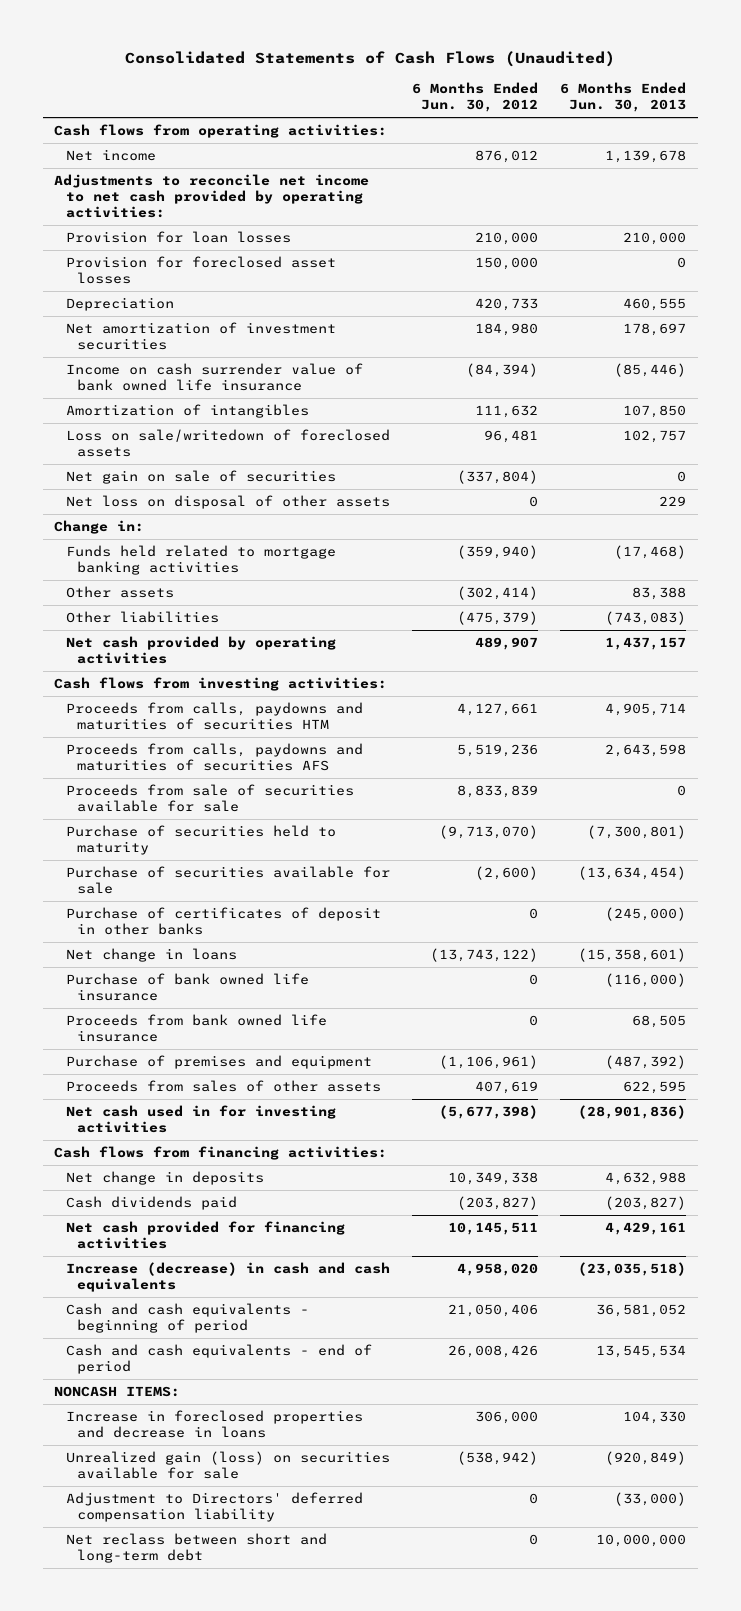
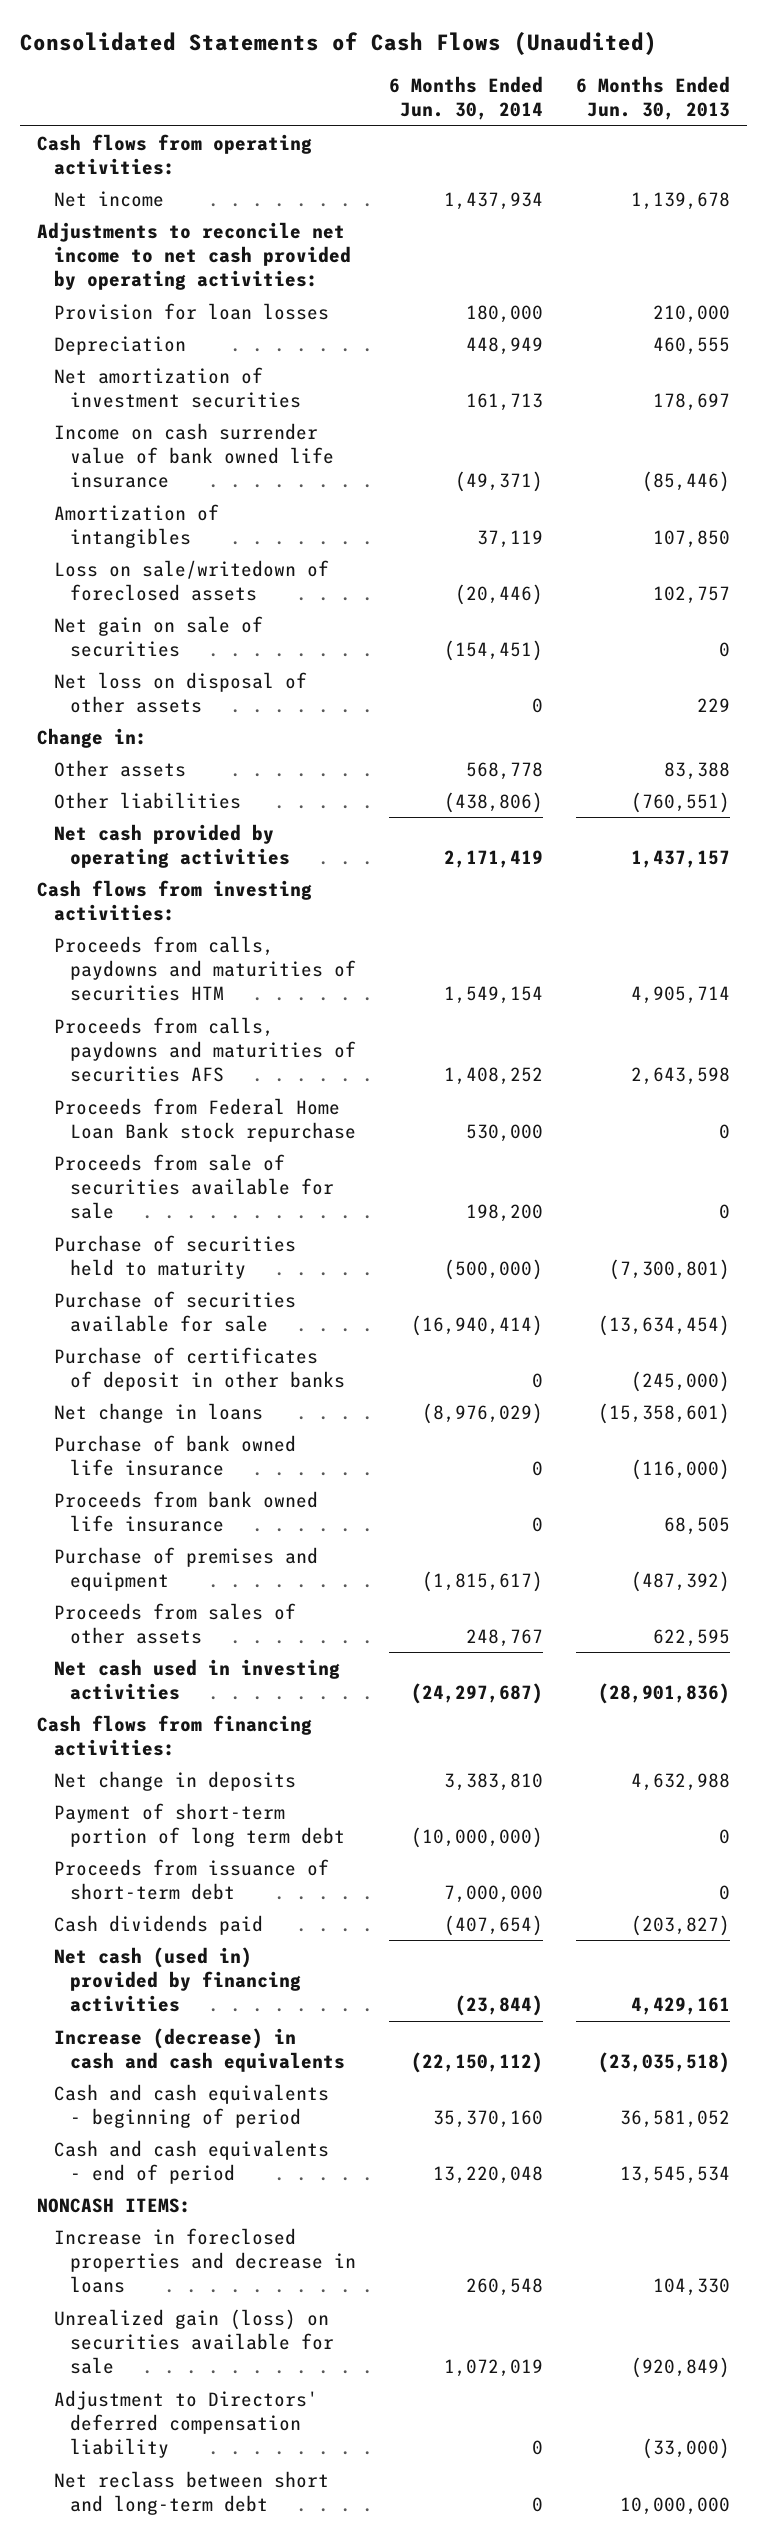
- | 6 Months Ended Jun. 30, 2012 | 6 Months Ended Jun. 30, 2013
+ | 6 Months Ended Jun. 30, 2014 | 6 Months Ended Jun. 30, 2013
- Provision for foreclosed asset losses | 150,000 | 0
- Funds held related to mortgage banking activities | (359,940) | (17,468)
- Other liabilities | (475,379) | (743,083)
+ Other liabilities | (438,806) | (760,551)
+ Proceeds from Federal Home Loan Bank stock repurchase | 530,000 | 0
- Net cash used in for investing activities | (5,677,398) | (28,901,836)
+ Net cash used in investing activities | (24,297,687) | (28,901,836)
+ Payment of short-term portion of long term debt | (10,000,000) | 0
+ Proceeds from issuance of short-term debt | 7,000,000 | 0
- Net cash provided for financing activities | 10,145,511 | 4,429,161
+ Net cash (used in) provided by financing activities | (23,844) | 4,429,161

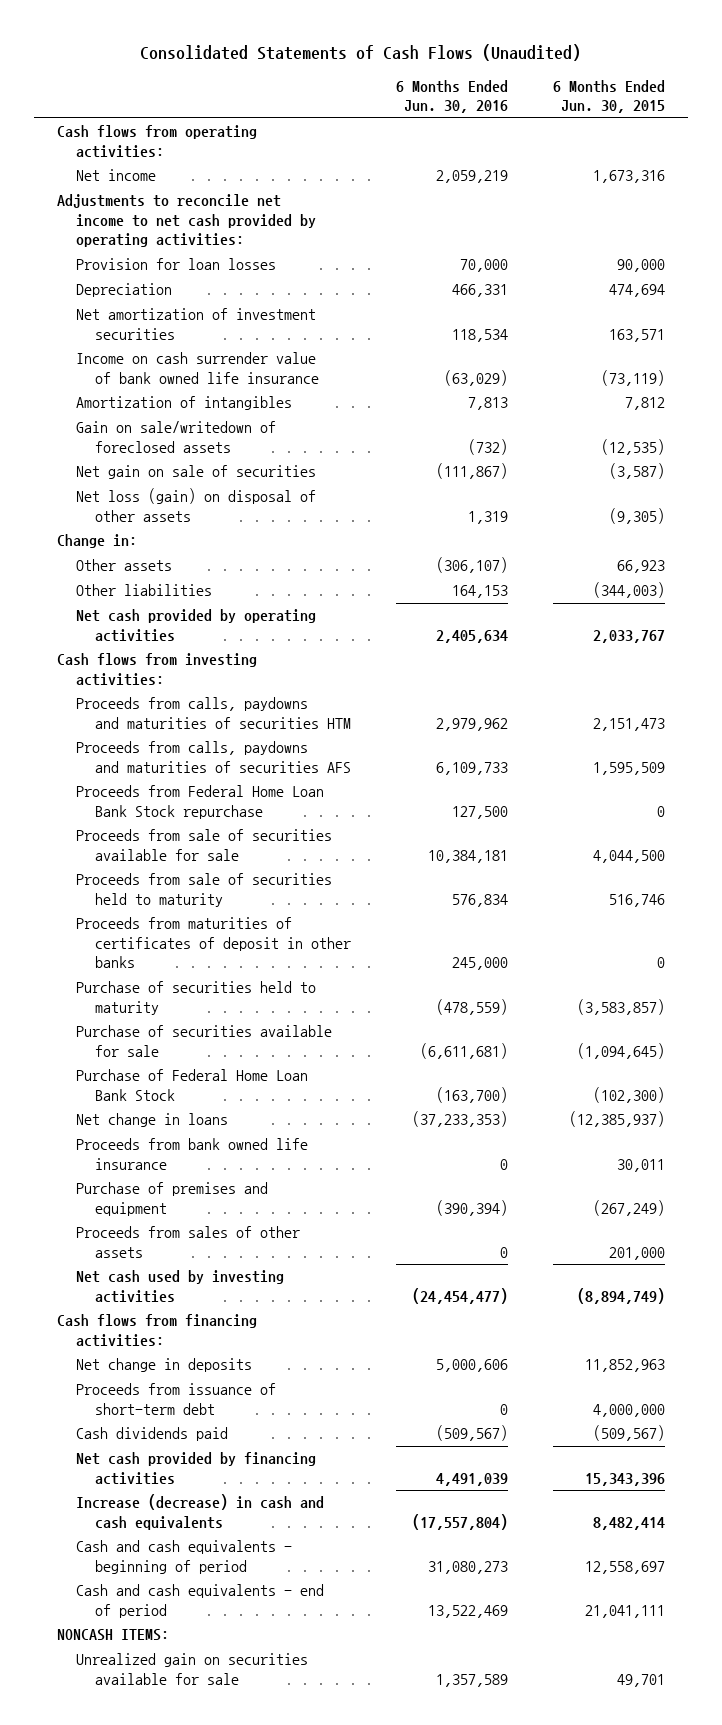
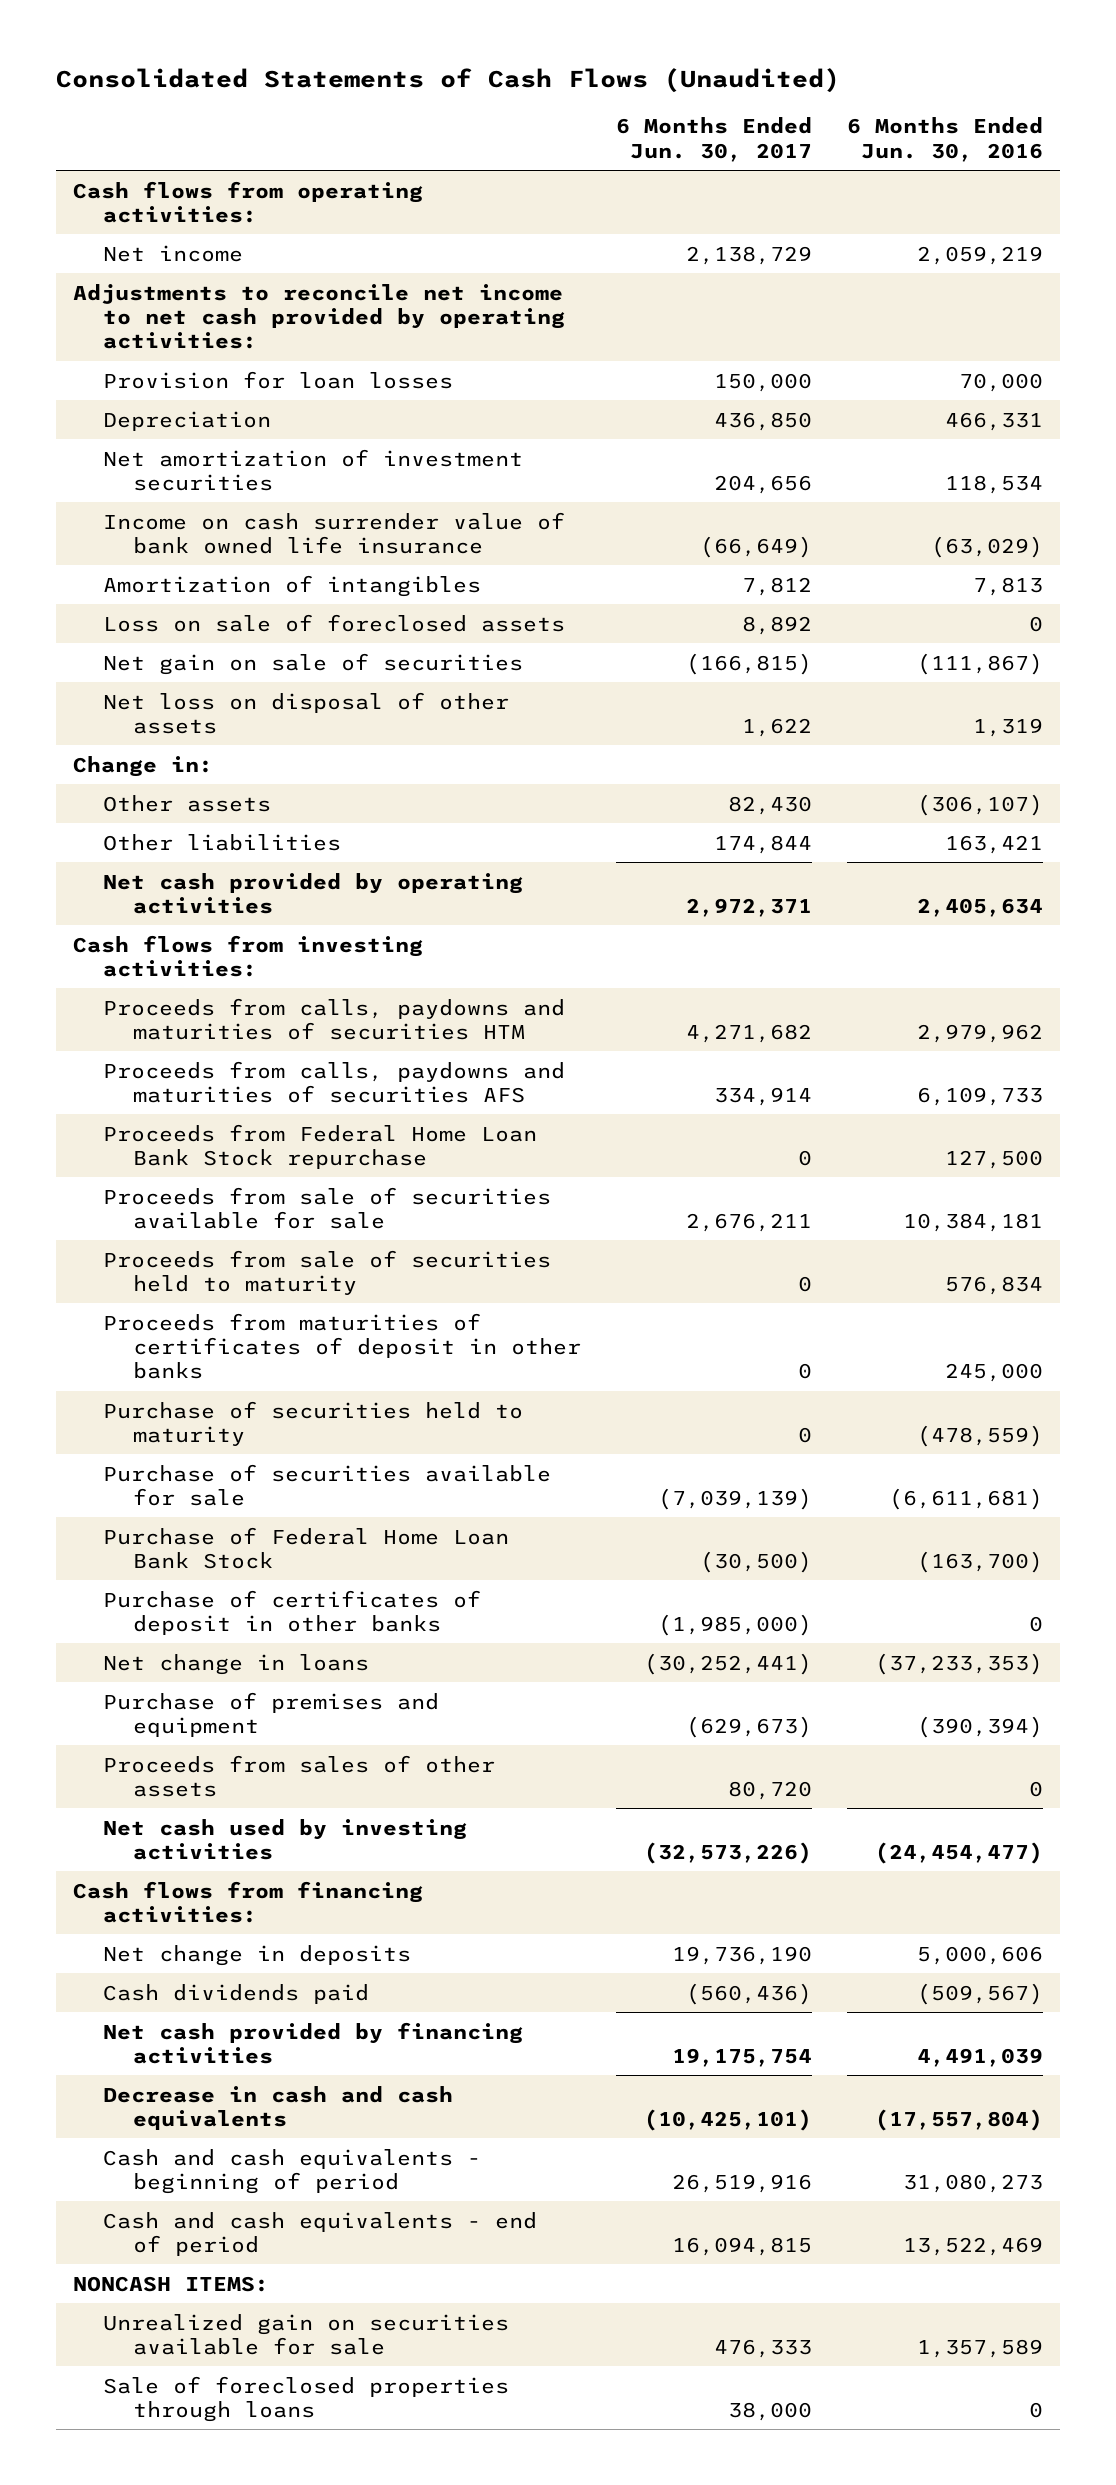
- | 6 Months Ended Jun. 30, 2016 | 6 Months Ended Jun. 30, 2015
+ | 6 Months Ended Jun. 30, 2017 | 6 Months Ended Jun. 30, 2016
- Gain on sale/writedown of foreclosed assets | (732) | (12,535)
+ Loss on sale of foreclosed assets | 8,892 | 0
- Net loss (gain) on disposal of other assets | 1,319 | (9,305)
+ Net loss on disposal of other assets | 1,622 | 1,319
- Other liabilities | 164,153 | (344,003)
+ Other liabilities | 174,844 | 163,421
+ Purchase of certificates of deposit in other banks | (1,985,000) | 0
- Proceeds from bank owned life insurance | 0 | 30,011
- Proceeds from issuance of short-term debt | 0 | 4,000,000
- Increase (decrease) in cash and cash equivalents | (17,557,804) | 8,482,414
+ Decrease in cash and cash equivalents | (10,425,101) | (17,557,804)
+ Sale of foreclosed properties through loans | 38,000 | 0

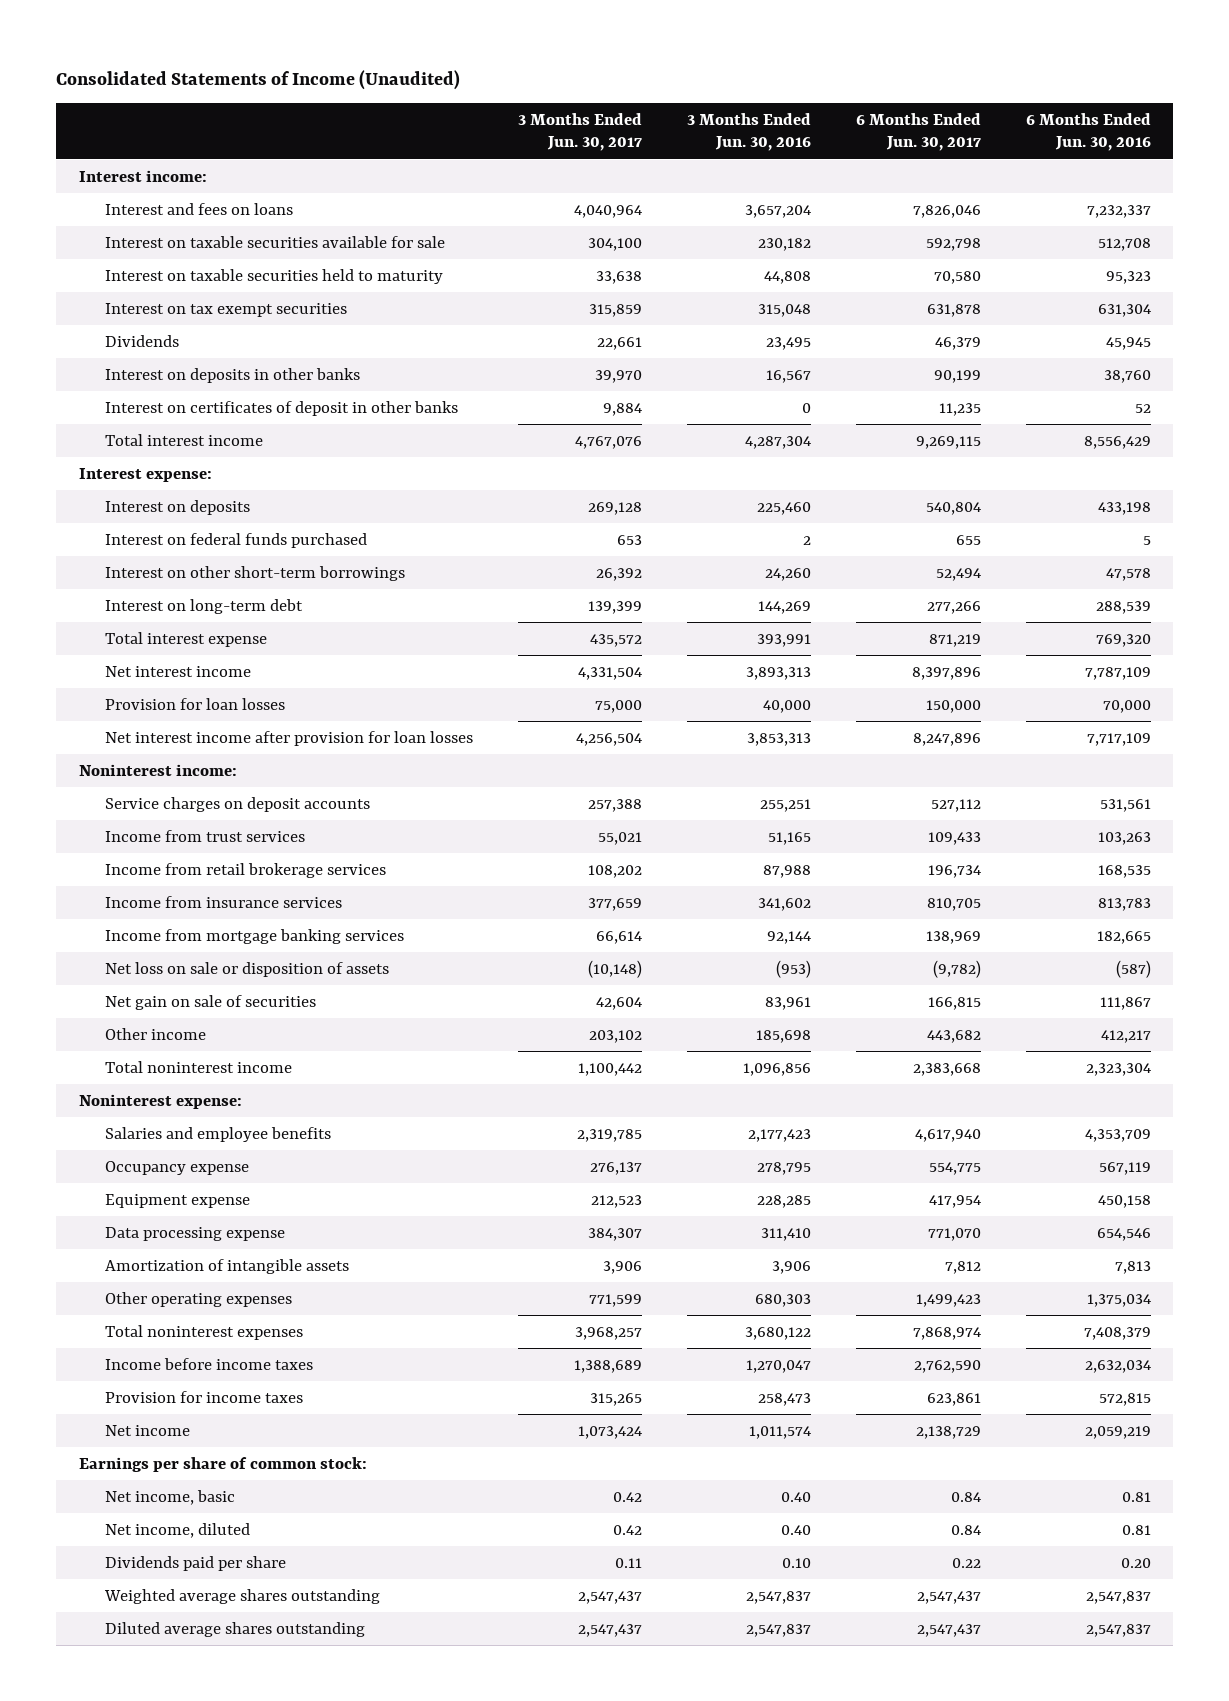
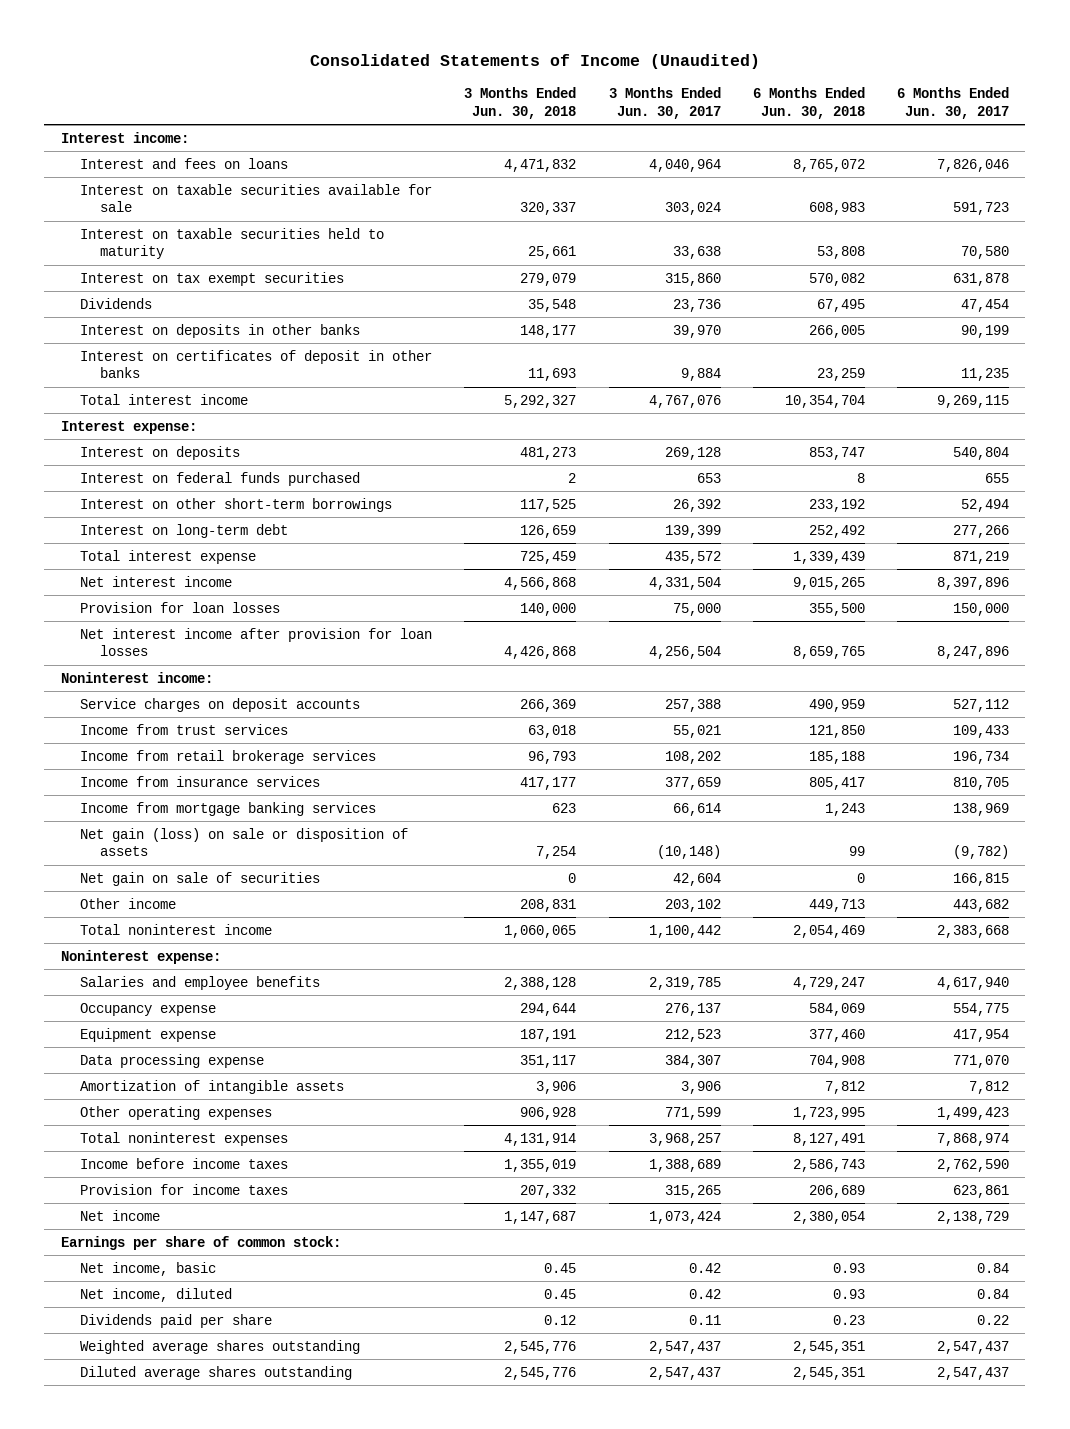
- | 3 Months Ended Jun. 30, 2017 | 3 Months Ended Jun. 30, 2016 | 6 Months Ended Jun. 30, 2017 | 6 Months Ended Jun. 30, 2016
+ | 3 Months Ended Jun. 30, 2018 | 3 Months Ended Jun. 30, 2017 | 6 Months Ended Jun. 30, 2018 | 6 Months Ended Jun. 30, 2017
- Interest on taxable securities available for sale | 304,100 | 230,182 | 592,798 | 512,708
+ Interest on taxable securities available for sale | 320,337 | 303,024 | 608,983 | 591,723
- Interest on tax exempt securities | 315,859 | 315,048 | 631,878 | 631,304
- Dividends | 22,661 | 23,495 | 46,379 | 45,945
+ Interest on tax exempt securities | 279,079 | 315,860 | 570,082 | 631,878
+ Dividends | 35,548 | 23,736 | 67,495 | 47,454
- Net loss on sale or disposition of assets | (10,148) | (953) | (9,782) | (587)
+ Net gain (loss) on sale or disposition of assets | 7,254 | (10,148) | 99 | (9,782)

